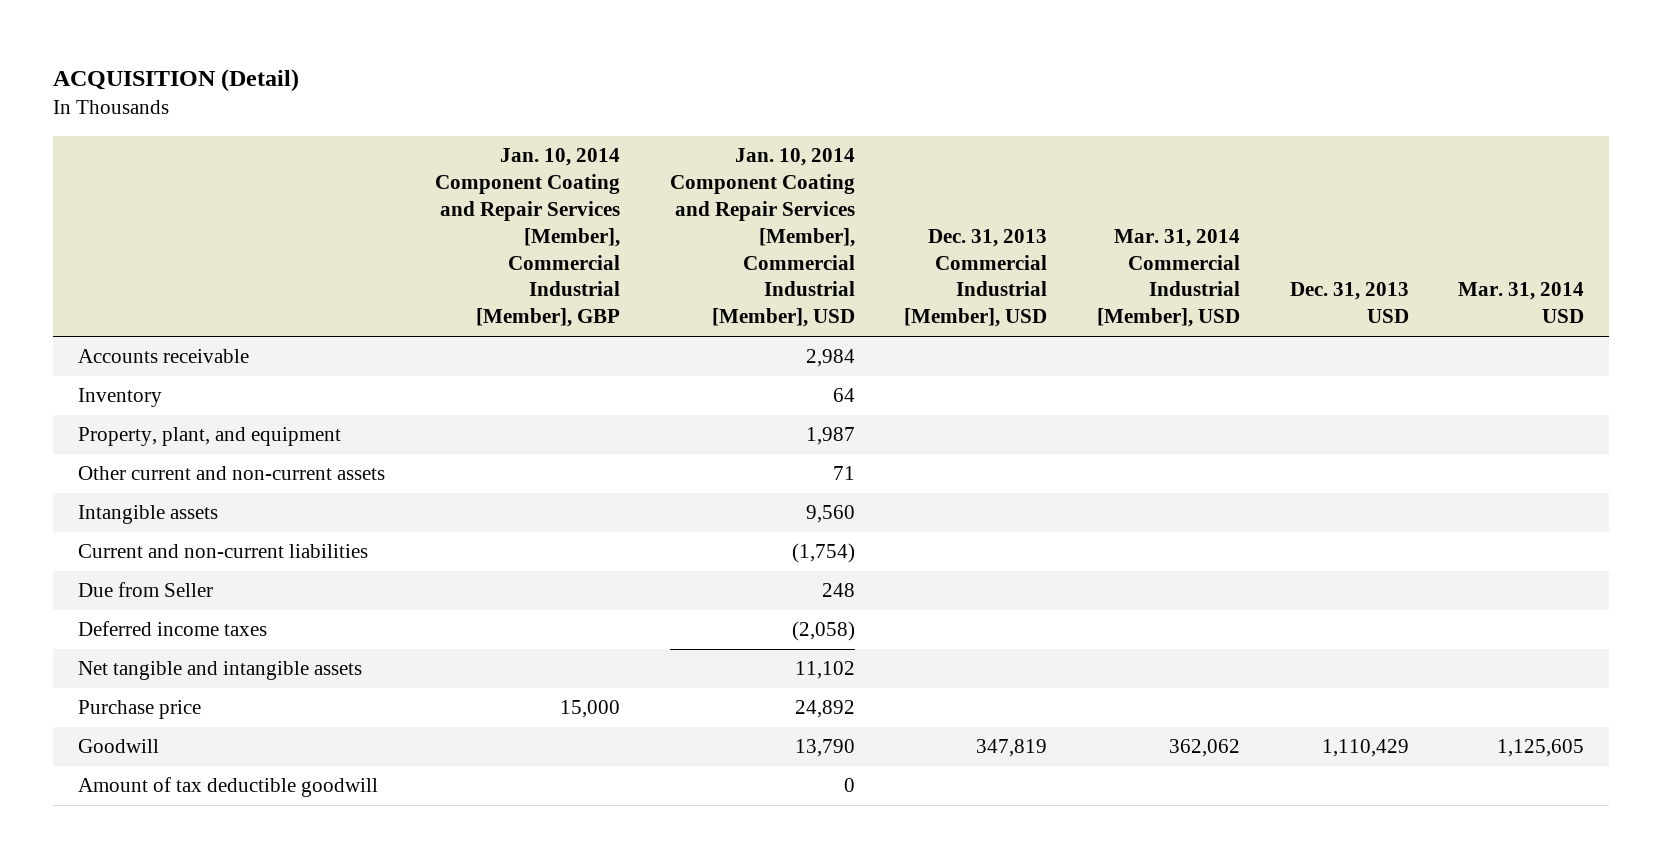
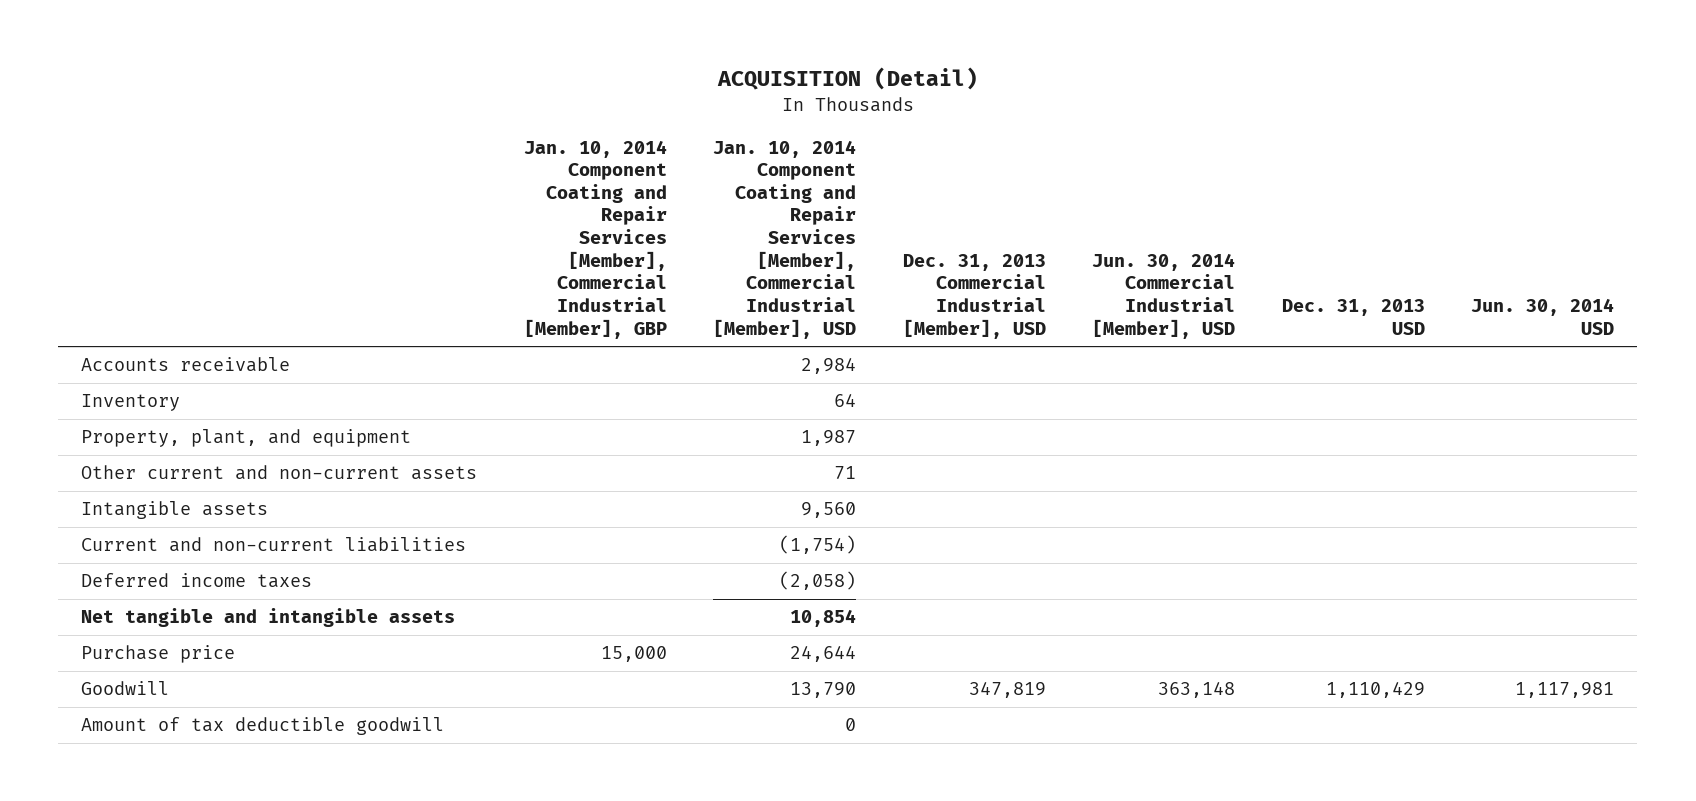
- | Jan. 10, 2014 Component Coating and Repair Services [Member], Commercial Industrial [Member], GBP | Jan. 10, 2014 Component Coating and Repair Services [Member], Commercial Industrial [Member], USD | Dec. 31, 2013 Commercial Industrial [Member], USD | Mar. 31, 2014 Commercial Industrial [Member], USD | Dec. 31, 2013 USD | Mar. 31, 2014 USD
+ | Jan. 10, 2014 Component Coating and Repair Services [Member], Commercial Industrial [Member], GBP | Jan. 10, 2014 Component Coating and Repair Services [Member], Commercial Industrial [Member], USD | Dec. 31, 2013 Commercial Industrial [Member], USD | Jun. 30, 2014 Commercial Industrial [Member], USD | Dec. 31, 2013 USD | Jun. 30, 2014 USD
- Due from Seller | | 248 | | | |
- Net tangible and intangible assets | | 11,102 | | | |
- Purchase price | 15,000 | 24,892 | | | |
+ Net tangible and intangible assets | | 10,854 | | | |
+ Purchase price | 15,000 | 24,644 | | | |

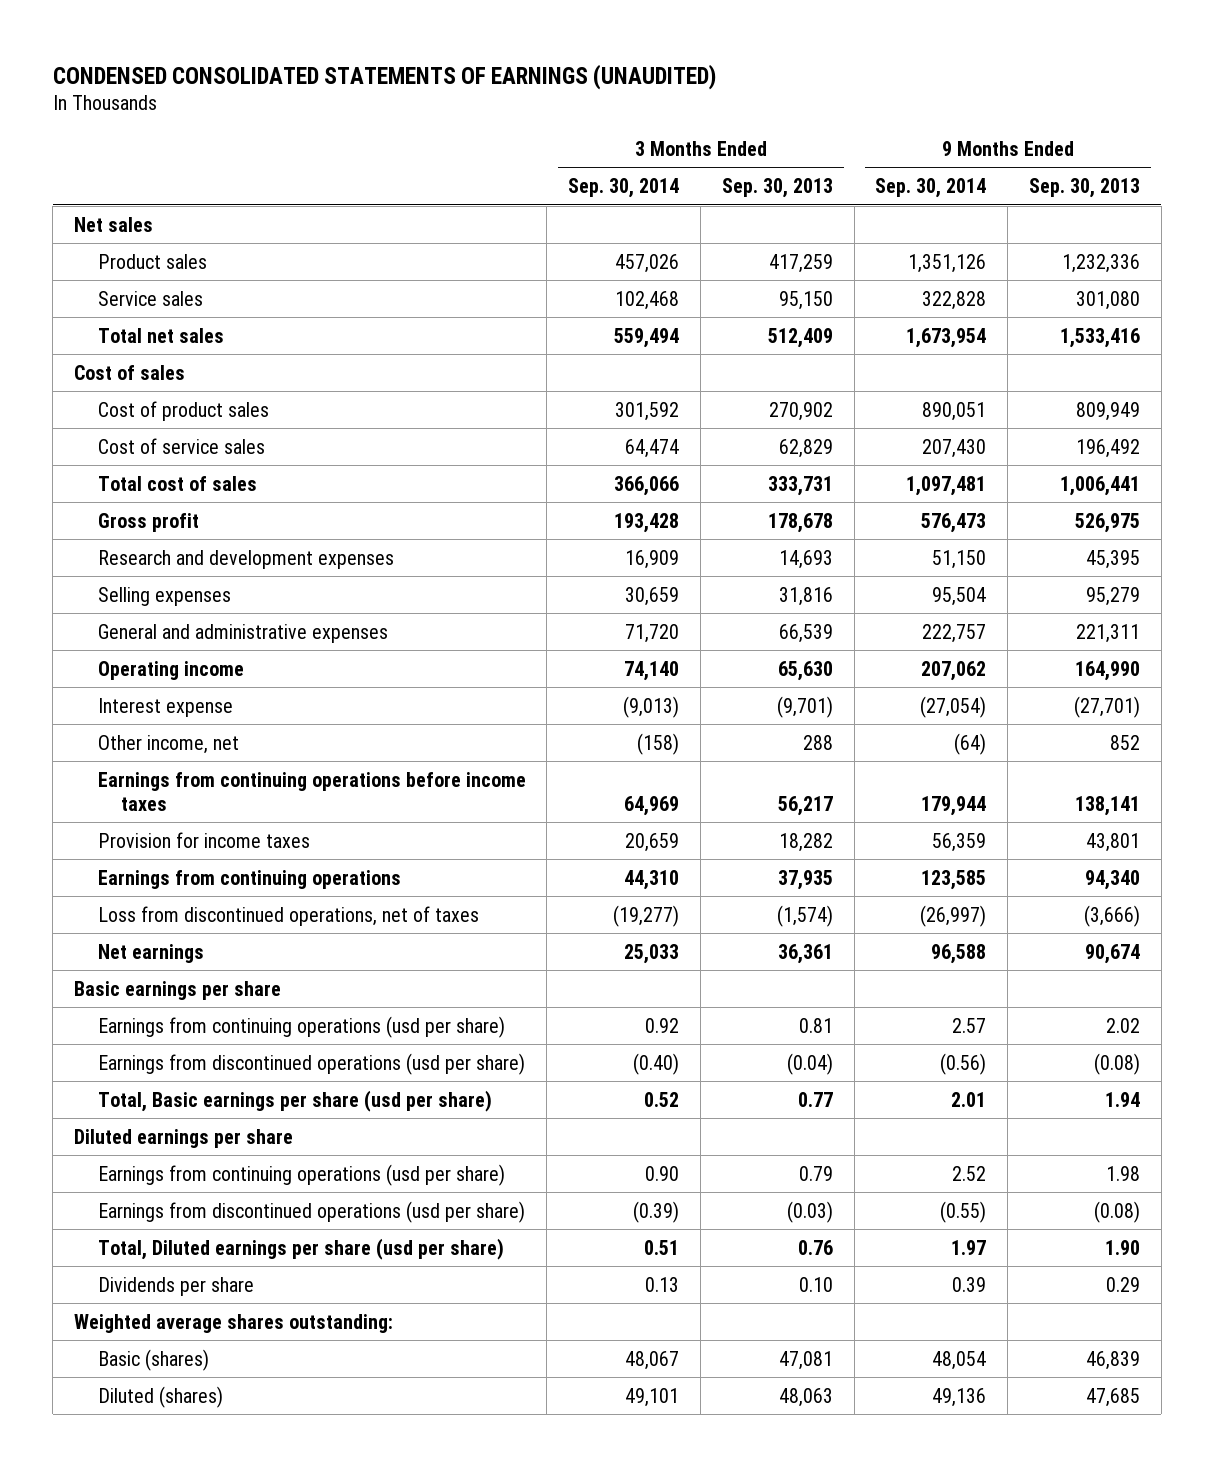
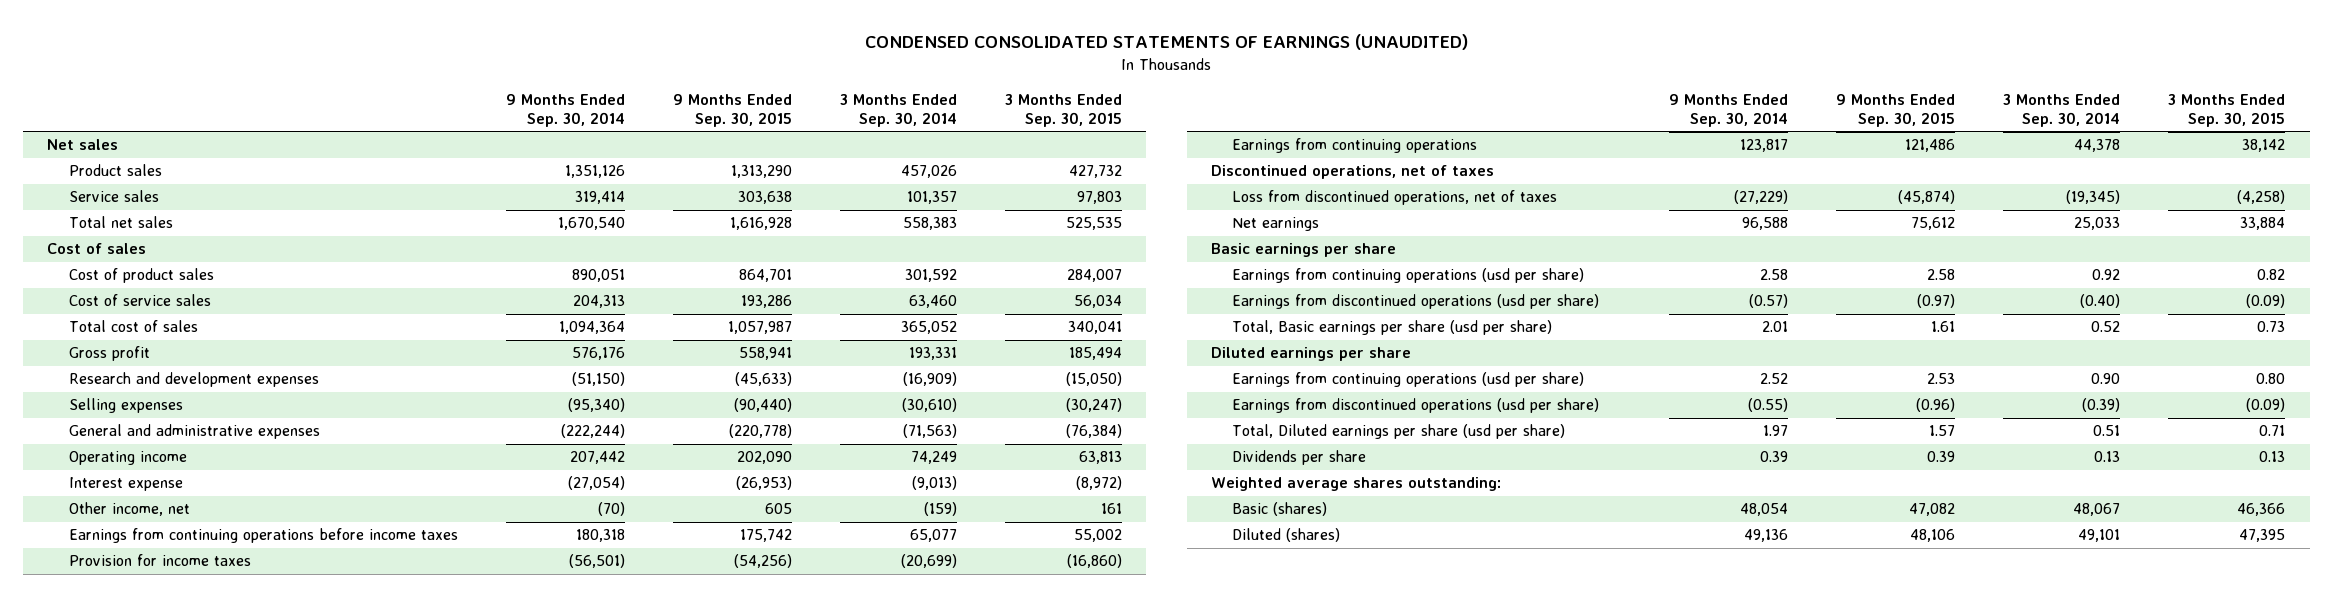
- | 3 Months Ended Sep. 30, 2014 | 3 Months Ended Sep. 30, 2013 | 9 Months Ended Sep. 30, 2014 | 9 Months Ended Sep. 30, 2013
+ | 9 Months Ended Sep. 30, 2014 | 9 Months Ended Sep. 30, 2015 | 3 Months Ended Sep. 30, 2014 | 3 Months Ended Sep. 30, 2015
- Service sales | 102,468 | 95,150 | 322,828 | 301,080
- Total net sales | 559,494 | 512,409 | 1,673,954 | 1,533,416
+ Service sales | 319,414 | 303,638 | 101,357 | 97,803
+ Total net sales | 1,670,540 | 1,616,928 | 558,383 | 525,535
- Cost of service sales | 64,474 | 62,829 | 207,430 | 196,492
- Total cost of sales | 366,066 | 333,731 | 1,097,481 | 1,006,441
- Gross profit | 193,428 | 178,678 | 576,473 | 526,975
- Research and development expenses | 16,909 | 14,693 | 51,150 | 45,395
- Selling expenses | 30,659 | 31,816 | 95,504 | 95,279
- General and administrative expenses | 71,720 | 66,539 | 222,757 | 221,311
- Operating income | 74,140 | 65,630 | 207,062 | 164,990
+ Cost of service sales | 204,313 | 193,286 | 63,460 | 56,034
+ Total cost of sales | 1,094,364 | 1,057,987 | 365,052 | 340,041
+ Gross profit | 576,176 | 558,941 | 193,331 | 185,494
+ Research and development expenses | (51,150) | (45,633) | (16,909) | (15,050)
+ Selling expenses | (95,340) | (90,440) | (30,610) | (30,247)
+ General and administrative expenses | (222,244) | (220,778) | (71,563) | (76,384)
+ Operating income | 207,442 | 202,090 | 74,249 | 63,813
- Other income, net | (158) | 288 | (64) | 852
- Earnings from continuing operations before income taxes | 64,969 | 56,217 | 179,944 | 138,141
- Provision for income taxes | 20,659 | 18,282 | 56,359 | 43,801
- Earnings from continuing operations | 44,310 | 37,935 | 123,585 | 94,340
- Loss from discontinued operations, net of taxes | (19,277) | (1,574) | (26,997) | (3,666)
+ Other income, net | (70) | 605 | (159) | 161
+ Earnings from continuing operations before income taxes | 180,318 | 175,742 | 65,077 | 55,002
+ Provision for income taxes | (56,501) | (54,256) | (20,699) | (16,860)
+ Earnings from continuing operations | 123,817 | 121,486 | 44,378 | 38,142
+ Discontinued operations, net of taxes
+ Loss from discontinued operations, net of taxes | (27,229) | (45,874) | (19,345) | (4,258)
- Earnings from continuing operations (usd per share) | 0.92 | 0.81 | 2.57 | 2.02
- Earnings from discontinued operations (usd per share) | (0.40) | (0.04) | (0.56) | (0.08)
+ Earnings from continuing operations (usd per share) | 2.58 | 2.58 | 0.92 | 0.82
+ Earnings from discontinued operations (usd per share) | (0.57) | (0.97) | (0.40) | (0.09)

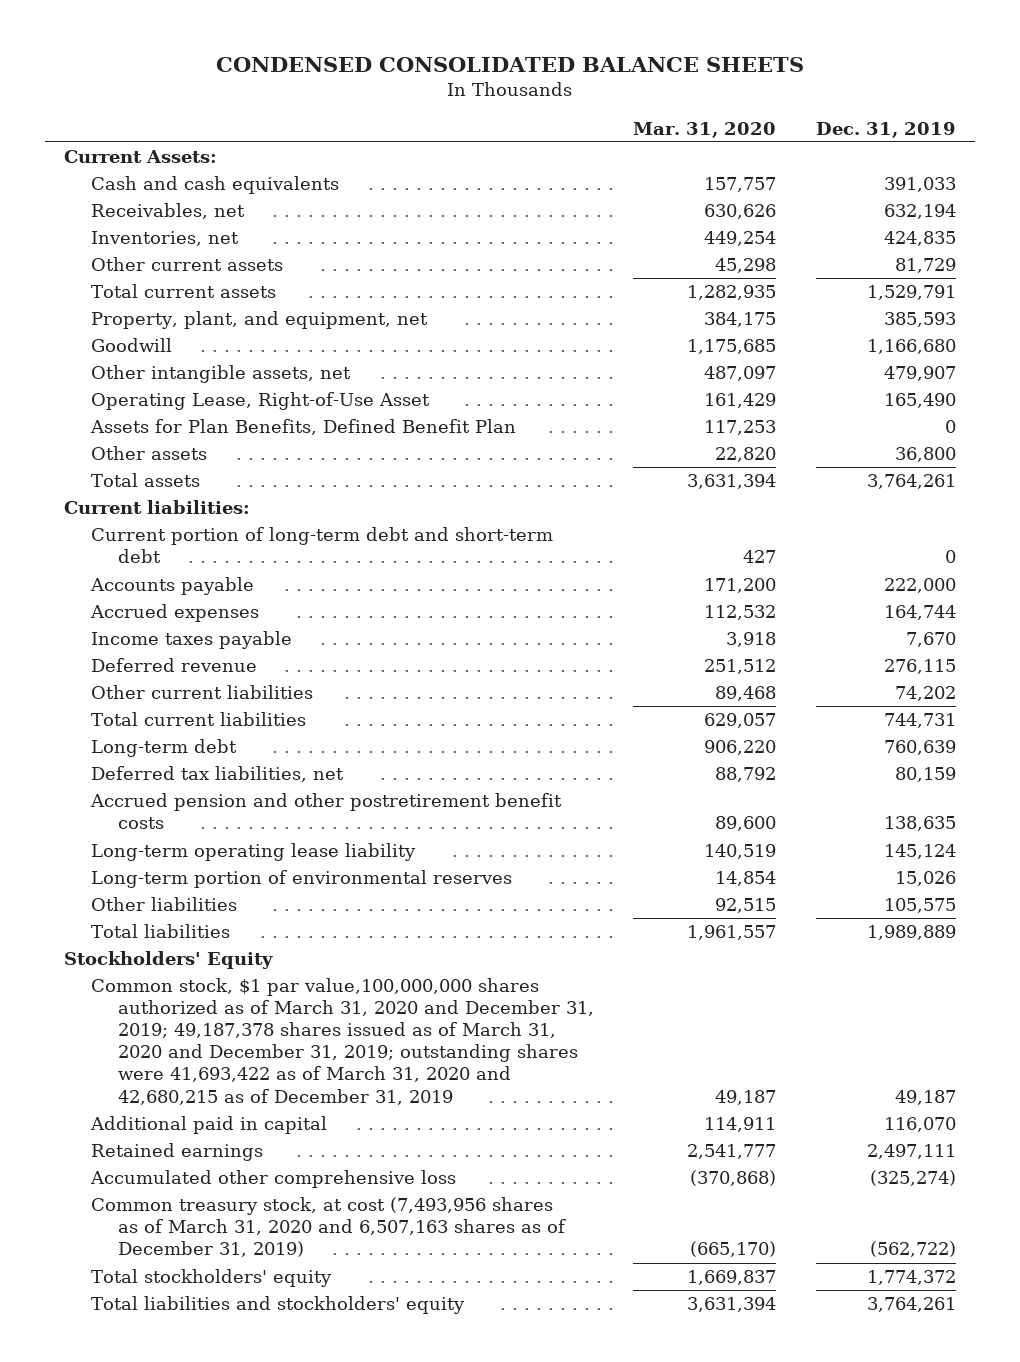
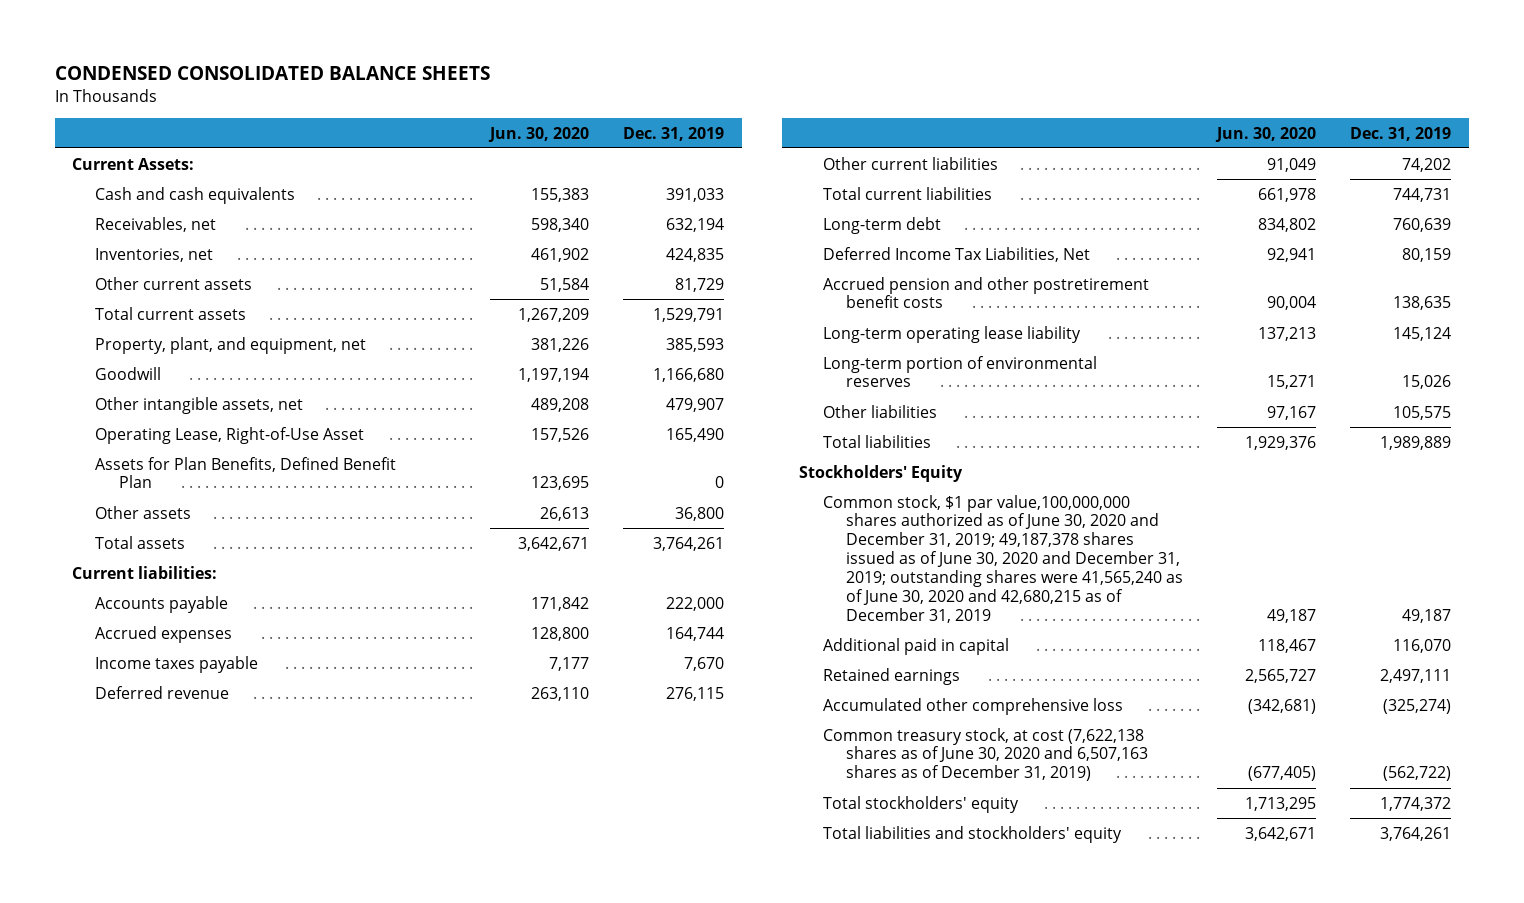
- | Mar. 31, 2020 | Dec. 31, 2019
+ | Jun. 30, 2020 | Dec. 31, 2019
- Current portion of long-term debt and short-term debt | 427 | 0
- Deferred tax liabilities, net | 88,792 | 80,159
+ Deferred Income Tax Liabilities, Net | 92,941 | 80,159
- Common stock, $1 par value,100,000,000 shares authorized as of March 31, 2020 and December 31, 2019; 49,187,378 shares issued as of March 31, 2020 and December 31, 2019; outstanding shares were 41,693,422 as of March 31, 2020 and 42,680,215 as of December 31, 2019 | 49,187 | 49,187
+ Common stock, $1 par value,100,000,000 shares authorized as of June 30, 2020 and December 31, 2019; 49,187,378 shares issued as of June 30, 2020 and December 31, 2019; outstanding shares were 41,565,240 as of June 30, 2020 and 42,680,215 as of December 31, 2019 | 49,187 | 49,187
- Common treasury stock, at cost (7,493,956 shares as of March 31, 2020 and 6,507,163 shares as of December 31, 2019) | (665,170) | (562,722)
+ Common treasury stock, at cost (7,622,138 shares as of June 30, 2020 and 6,507,163 shares as of December 31, 2019) | (677,405) | (562,722)

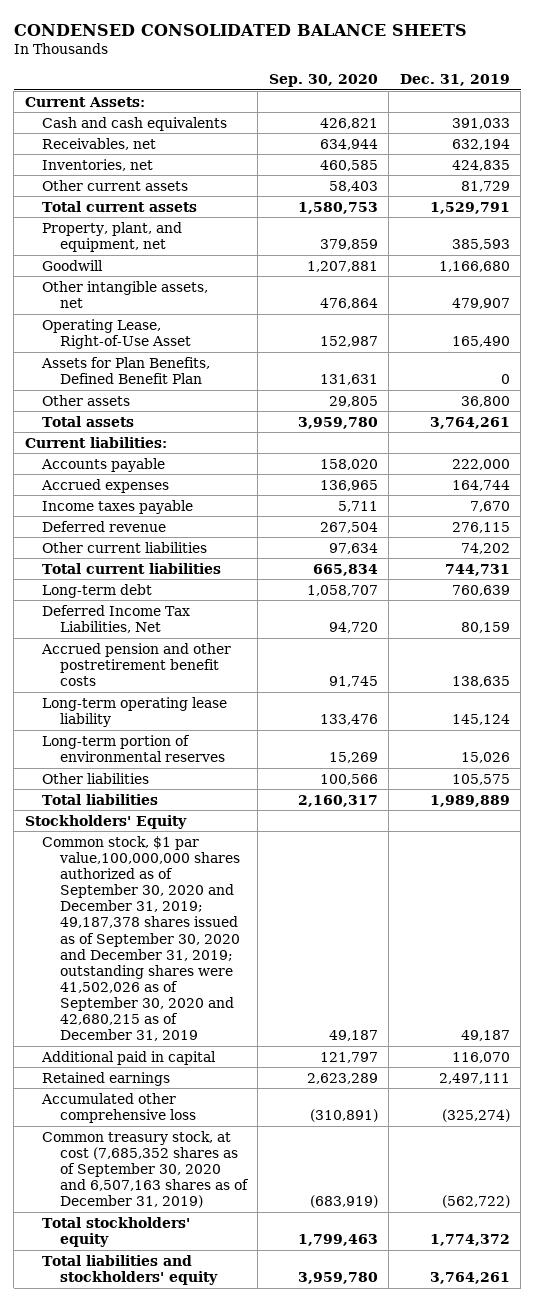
- | Jun. 30, 2020 | Dec. 31, 2019
+ | Sep. 30, 2020 | Dec. 31, 2019
- Common stock, $1 par value,100,000,000 shares authorized as of June 30, 2020 and December 31, 2019; 49,187,378 shares issued as of June 30, 2020 and December 31, 2019; outstanding shares were 41,565,240 as of June 30, 2020 and 42,680,215 as of December 31, 2019 | 49,187 | 49,187
+ Common stock, $1 par value,100,000,000 shares authorized as of September 30, 2020 and December 31, 2019; 49,187,378 shares issued as of September 30, 2020 and December 31, 2019; outstanding shares were 41,502,026 as of September 30, 2020 and 42,680,215 as of December 31, 2019 | 49,187 | 49,187
- Common treasury stock, at cost (7,622,138 shares as of June 30, 2020 and 6,507,163 shares as of December 31, 2019) | (677,405) | (562,722)
+ Common treasury stock, at cost (7,685,352 shares as of September 30, 2020 and 6,507,163 shares as of December 31, 2019) | (683,919) | (562,722)

